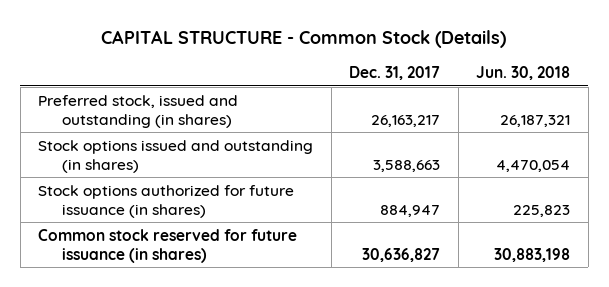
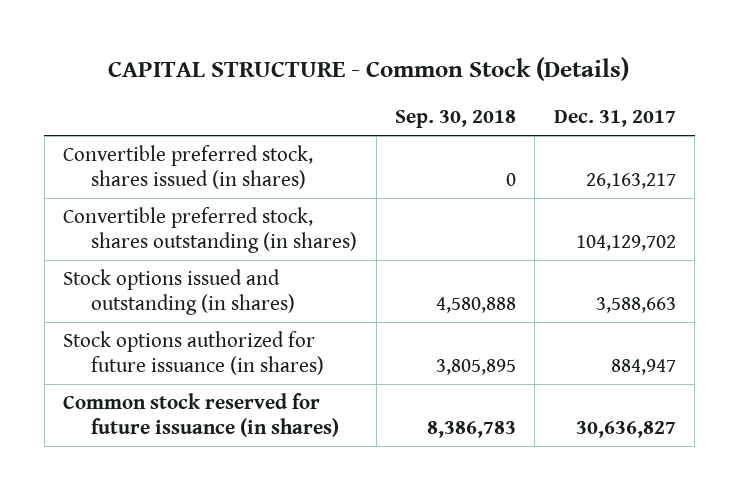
- | Dec. 31, 2017 | Jun. 30, 2018
+ | Sep. 30, 2018 | Dec. 31, 2017
- Preferred stock, issued and outstanding (in shares) | 26,163,217 | 26,187,321
+ Convertible preferred stock, shares issued (in shares) | 0 | 26,163,217
+ Convertible preferred stock, shares outstanding (in shares) | | 104,129,702

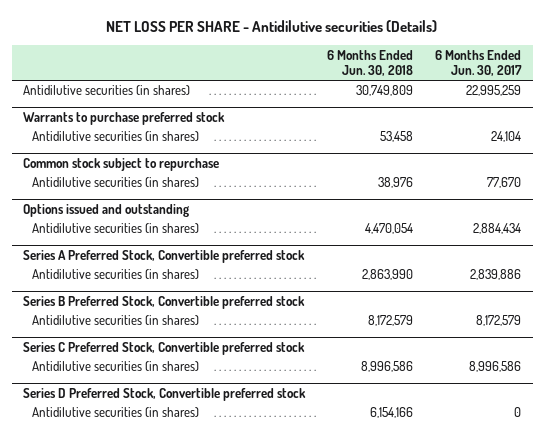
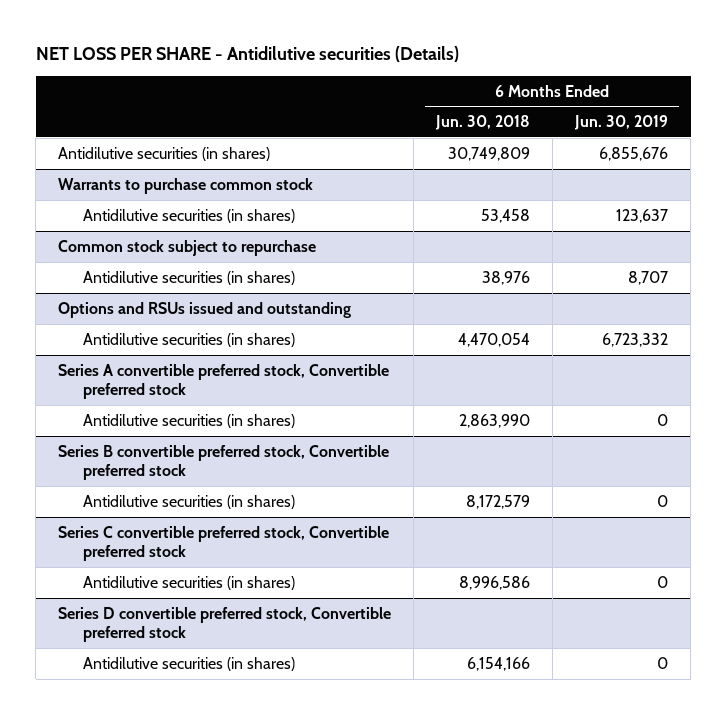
- | 6 Months Ended Jun. 30, 2018 | 6 Months Ended Jun. 30, 2017
+ | 6 Months Ended Jun. 30, 2018 | 6 Months Ended Jun. 30, 2019
- Warrants to purchase preferred stock
+ Warrants to purchase common stock
- Options issued and outstanding
+ Options and RSUs issued and outstanding
- Series A Preferred Stock, Convertible preferred stock
+ Series A convertible preferred stock, Convertible preferred stock
- Series B Preferred Stock, Convertible preferred stock
+ Series B convertible preferred stock, Convertible preferred stock
- Series C Preferred Stock, Convertible preferred stock
+ Series C convertible preferred stock, Convertible preferred stock
- Series D Preferred Stock, Convertible preferred stock
+ Series D convertible preferred stock, Convertible preferred stock

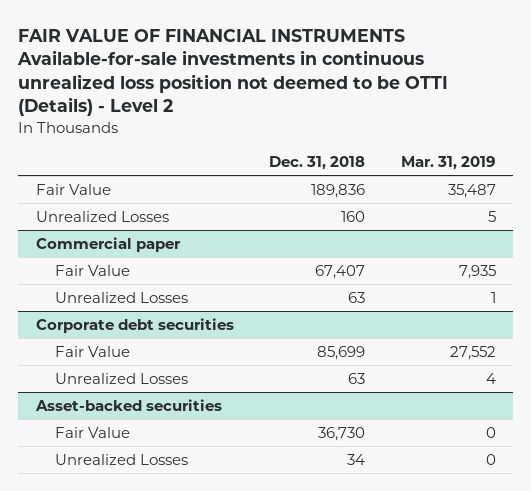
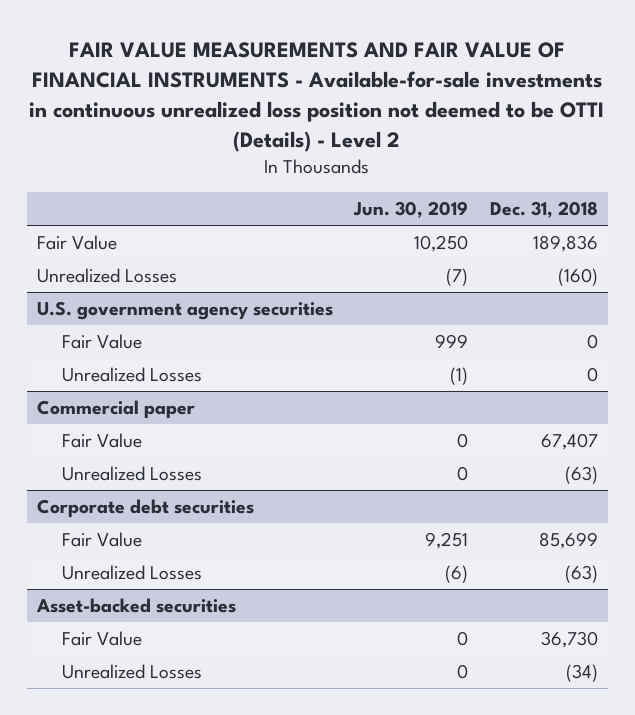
- FAIR VALUE OF FINANCIAL INSTRUMENTS Available-for-sale investments in continuous unrealized loss position not deemed to be OTTI (Details) - Level 2
+ FAIR VALUE MEASUREMENTS AND FAIR VALUE OF FINANCIAL INSTRUMENTS - Available-for-sale investments in continuous unrealized loss position not deemed to be OTTI (Details) - Level 2
- | Dec. 31, 2018 | Mar. 31, 2019
+ | Jun. 30, 2019 | Dec. 31, 2018
- Unrealized Losses | 160 | 5
+ Unrealized Losses | (7) | (160)
+ U.S. government agency securities
+ Fair Value | 999 | 0
+ Unrealized Losses | (1) | 0
@ Commercial paper
- Unrealized Losses | 63 | 1
+ Unrealized Losses | 0 | (63)
@ Corporate debt securities
- Unrealized Losses | 63 | 4
+ Unrealized Losses | (6) | (63)
@ Asset-backed securities
- Unrealized Losses | 34 | 0
+ Unrealized Losses | 0 | (34)

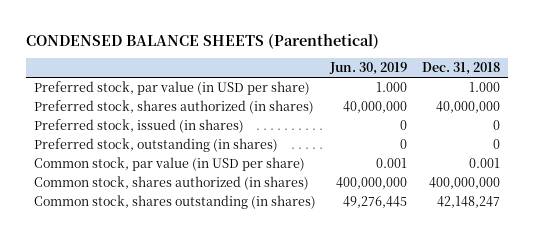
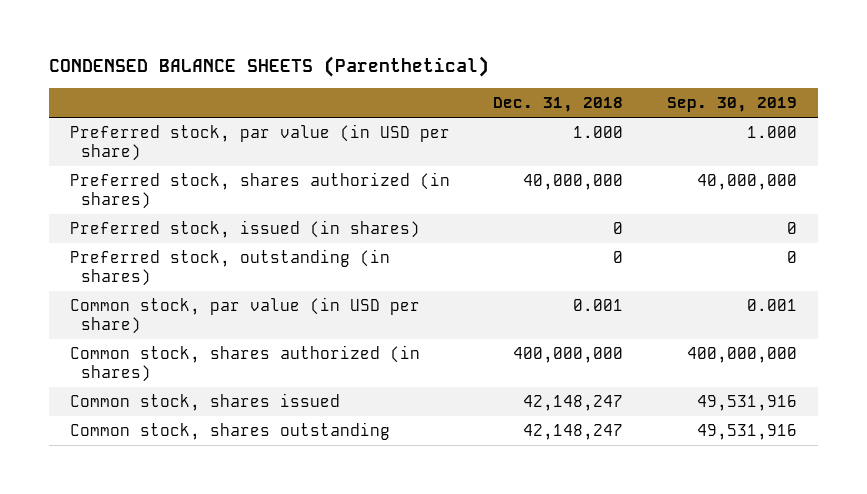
- | Jun. 30, 2019 | Dec. 31, 2018
+ | Dec. 31, 2018 | Sep. 30, 2019
- Common stock, shares outstanding (in shares) | 49,276,445 | 42,148,247
+ Common stock, shares issued | 42,148,247 | 49,531,916
+ Common stock, shares outstanding | 42,148,247 | 49,531,916

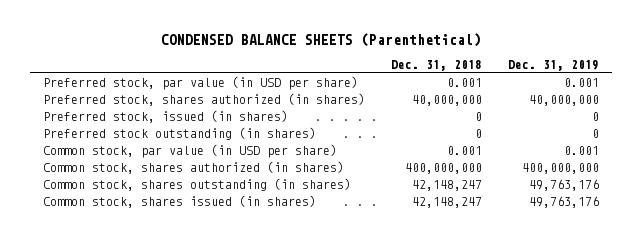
- | Dec. 31, 2018 | Sep. 30, 2019
+ | Dec. 31, 2018 | Dec. 31, 2019
- Preferred stock, par value (in USD per share) | 1.000 | 1.000
+ Preferred stock, par value (in USD per share) | 0.001 | 0.001
- Preferred stock, outstanding (in shares) | 0 | 0
+ Preferred stock outstanding (in shares) | 0 | 0
- Common stock, shares issued | 42,148,247 | 49,531,916
- Common stock, shares outstanding | 42,148,247 | 49,531,916
+ Common stock, shares outstanding (in shares) | 42,148,247 | 49,763,176
+ Common stock, shares issued (in shares) | 42,148,247 | 49,763,176

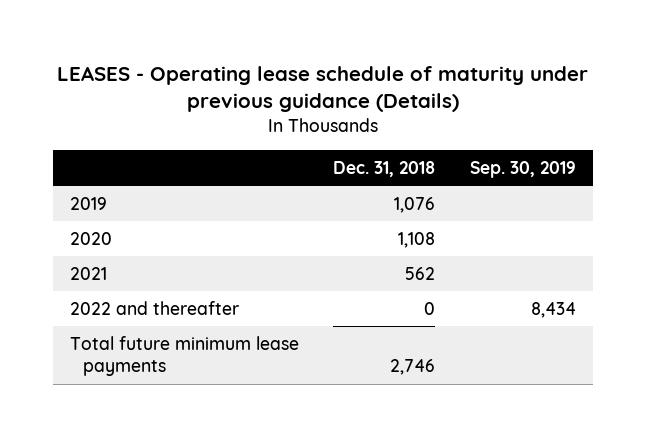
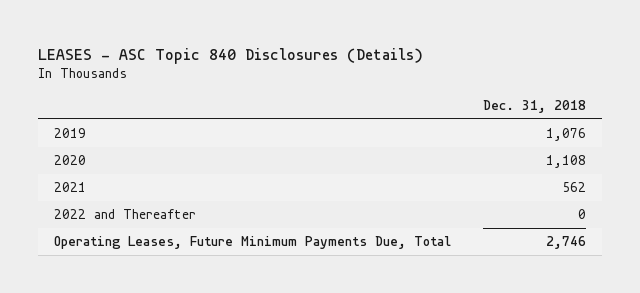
- LEASES - Operating lease schedule of maturity under previous guidance (Details)
+ LEASES - ASC Topic 840 Disclosures (Details)
- | Dec. 31, 2018 | Sep. 30, 2019
+ | Dec. 31, 2018
- 2022 and thereafter | 0 | 8,434
- Total future minimum lease payments | 2,746 |
+ 2022 and Thereafter | 0
+ Operating Leases, Future Minimum Payments Due, Total | 2,746

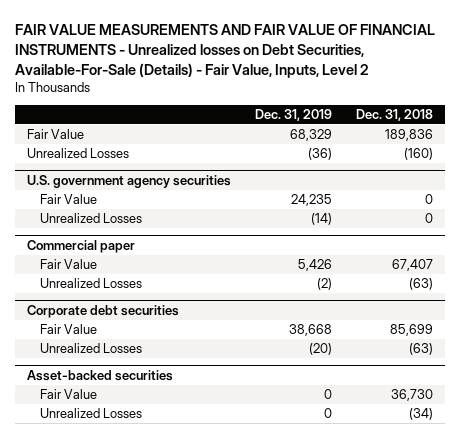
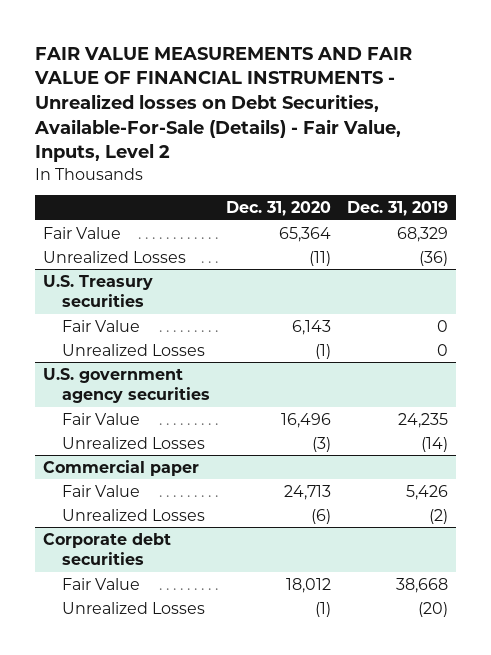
- | Dec. 31, 2019 | Dec. 31, 2018
+ | Dec. 31, 2020 | Dec. 31, 2019
+ U.S. Treasury securities
+ Fair Value | 6,143 | 0
+ Unrealized Losses | (1) | 0
- Asset-backed securities
- Fair Value | 0 | 36,730
- Unrealized Losses | 0 | (34)

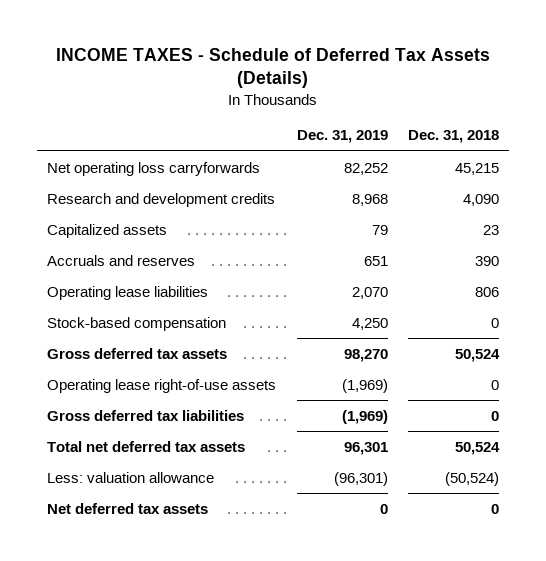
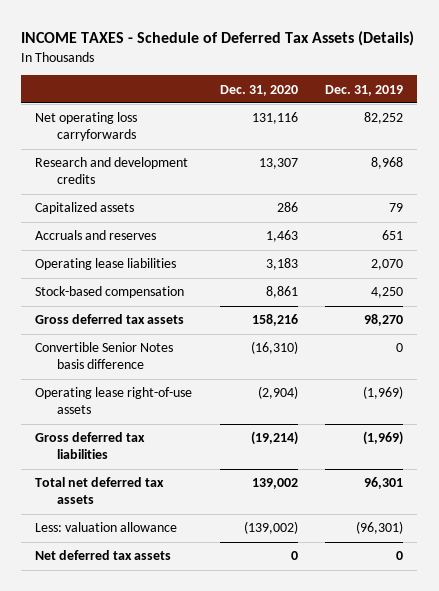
- | Dec. 31, 2019 | Dec. 31, 2018
+ | Dec. 31, 2020 | Dec. 31, 2019
+ Convertible Senior Notes basis difference | (16,310) | 0

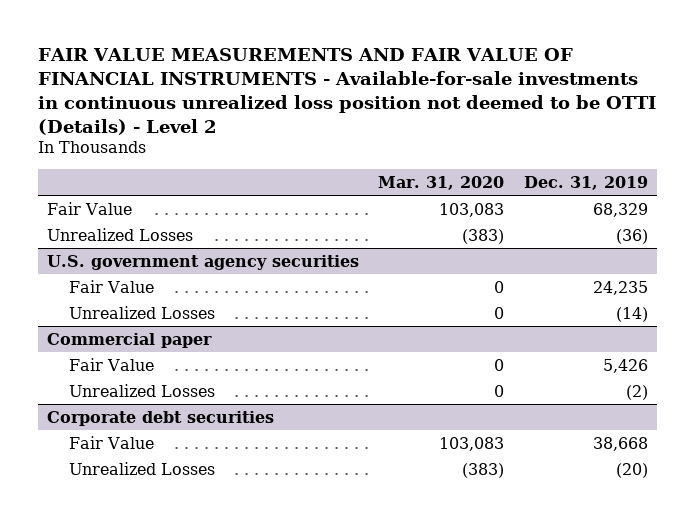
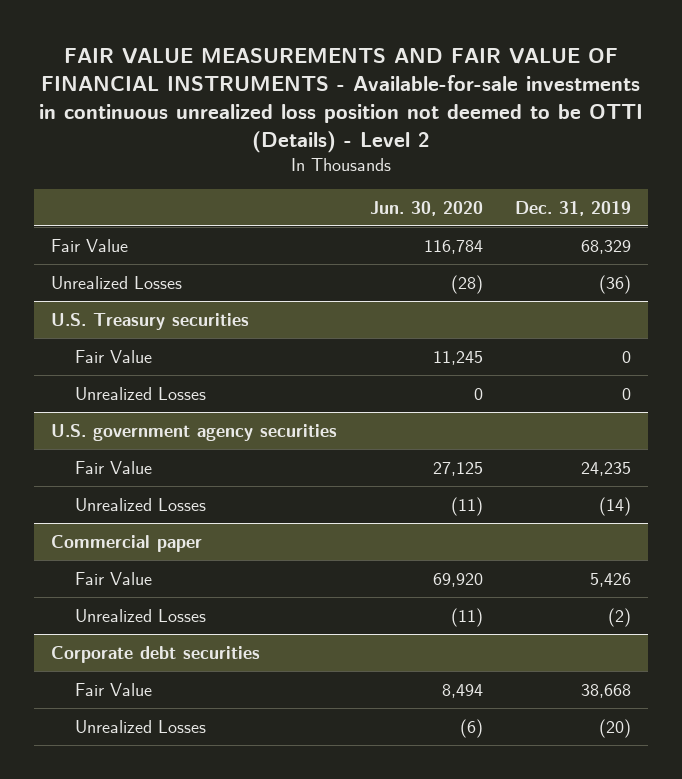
- | Mar. 31, 2020 | Dec. 31, 2019
+ | Jun. 30, 2020 | Dec. 31, 2019
+ U.S. Treasury securities
+ Fair Value | 11,245 | 0
+ Unrealized Losses | 0 | 0

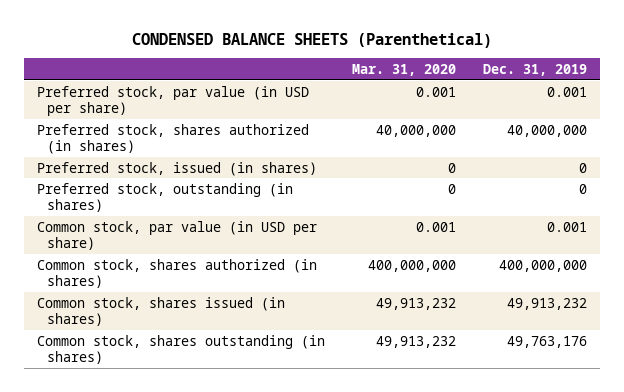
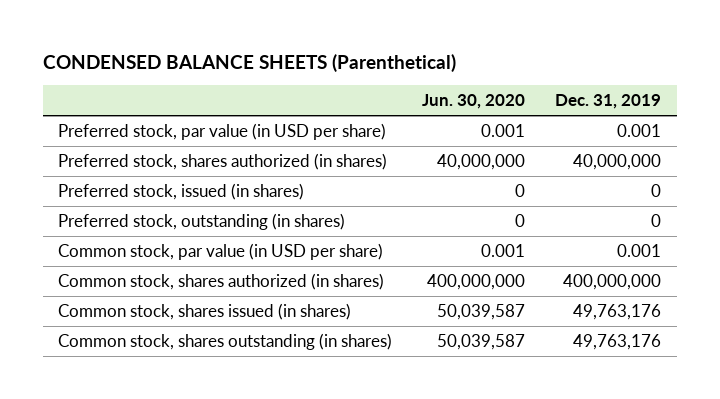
- | Mar. 31, 2020 | Dec. 31, 2019
+ | Jun. 30, 2020 | Dec. 31, 2019
- Common stock, shares issued (in shares) | 49,913,232 | 49,913,232
+ Common stock, shares issued (in shares) | 50,039,587 | 49,763,176

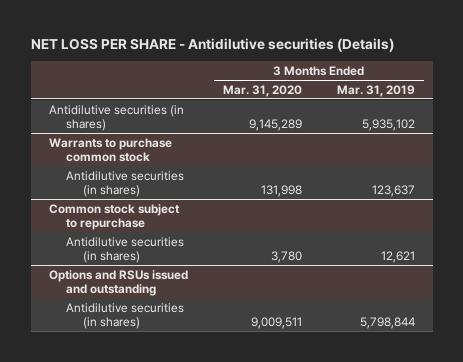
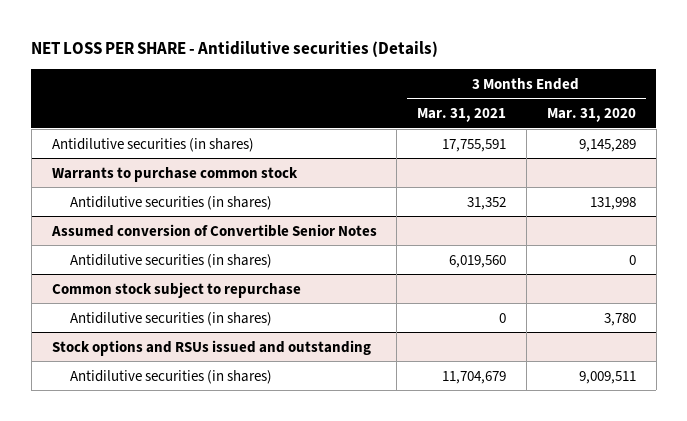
- | 3 Months Ended Mar. 31, 2020 | 3 Months Ended Mar. 31, 2019
+ | 3 Months Ended Mar. 31, 2021 | 3 Months Ended Mar. 31, 2020
+ Assumed conversion of Convertible Senior Notes
+ Antidilutive securities (in shares) | 6,019,560 | 0
- Options and RSUs issued and outstanding
+ Stock options and RSUs issued and outstanding

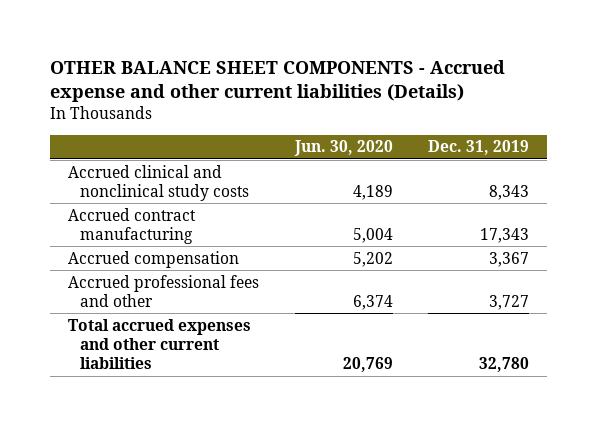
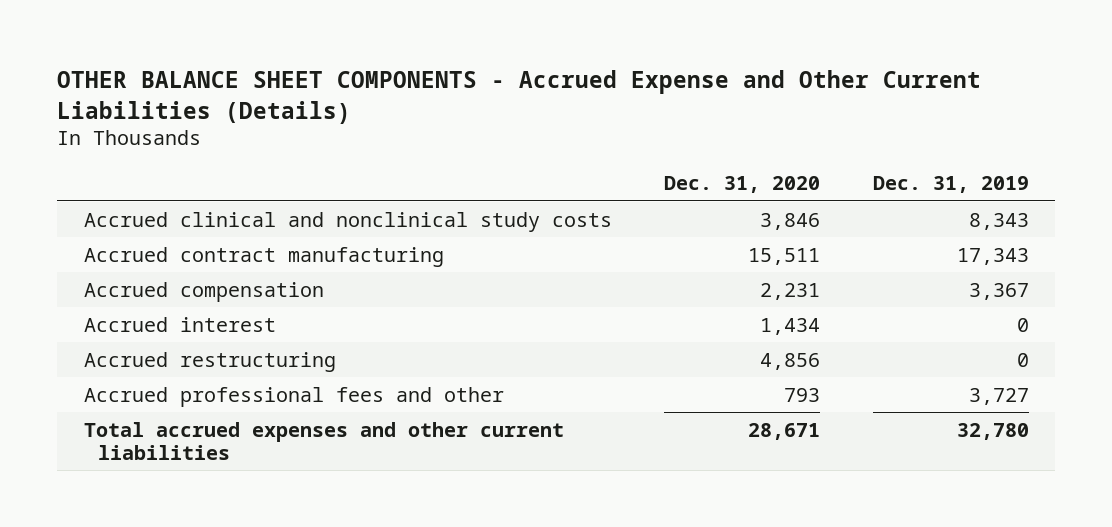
- OTHER BALANCE SHEET COMPONENTS - Accrued expense and other current liabilities (Details)
+ OTHER BALANCE SHEET COMPONENTS - Accrued Expense and Other Current Liabilities (Details)
- | Jun. 30, 2020 | Dec. 31, 2019
+ | Dec. 31, 2020 | Dec. 31, 2019
+ Accrued interest | 1,434 | 0
+ Accrued restructuring | 4,856 | 0

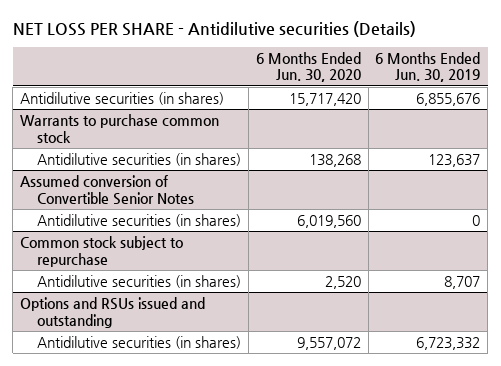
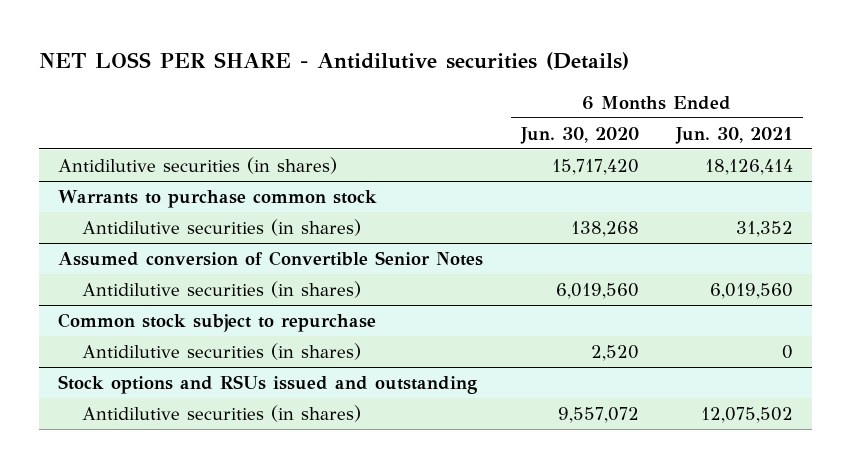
- | 6 Months Ended Jun. 30, 2020 | 6 Months Ended Jun. 30, 2019
+ | 6 Months Ended Jun. 30, 2020 | 6 Months Ended Jun. 30, 2021
- Options and RSUs issued and outstanding
+ Stock options and RSUs issued and outstanding

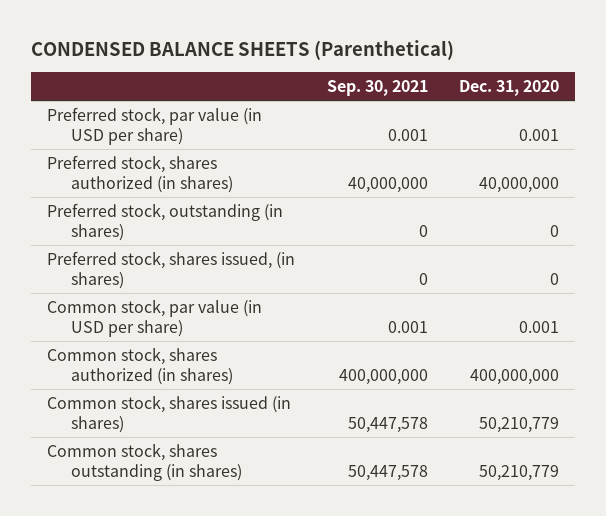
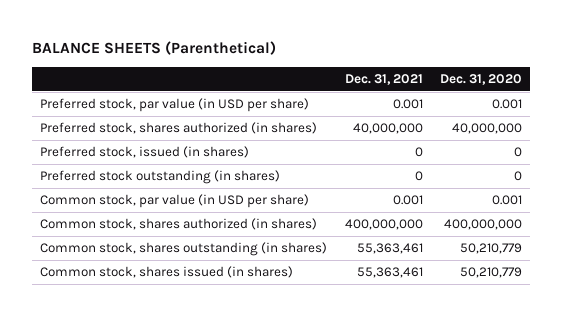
- CONDENSED BALANCE SHEETS (Parenthetical)
+ BALANCE SHEETS (Parenthetical)
- | Sep. 30, 2021 | Dec. 31, 2020
+ | Dec. 31, 2021 | Dec. 31, 2020
- Preferred stock, outstanding (in shares) | 0 | 0
- Preferred stock, shares issued, (in shares) | 0 | 0
+ Preferred stock, issued (in shares) | 0 | 0
+ Preferred stock outstanding (in shares) | 0 | 0
moved down: Common stock, shares issued (in shares) | 55,363,461 | 50,210,779

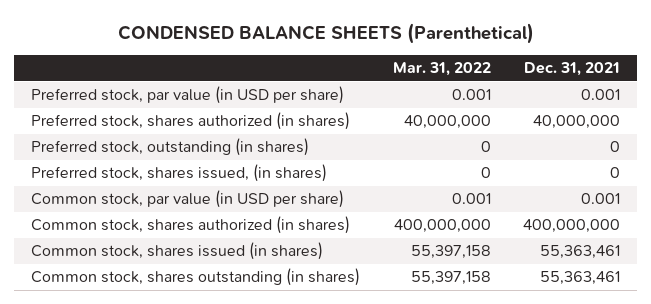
- BALANCE SHEETS (Parenthetical)
+ CONDENSED BALANCE SHEETS (Parenthetical)
- | Dec. 31, 2021 | Dec. 31, 2020
+ | Mar. 31, 2022 | Dec. 31, 2021
- Preferred stock, issued (in shares) | 0 | 0
- Preferred stock outstanding (in shares) | 0 | 0
+ Preferred stock, outstanding (in shares) | 0 | 0
+ Preferred stock, shares issued, (in shares) | 0 | 0
moved down: Common stock, shares outstanding (in shares) | 55,397,158 | 55,363,461

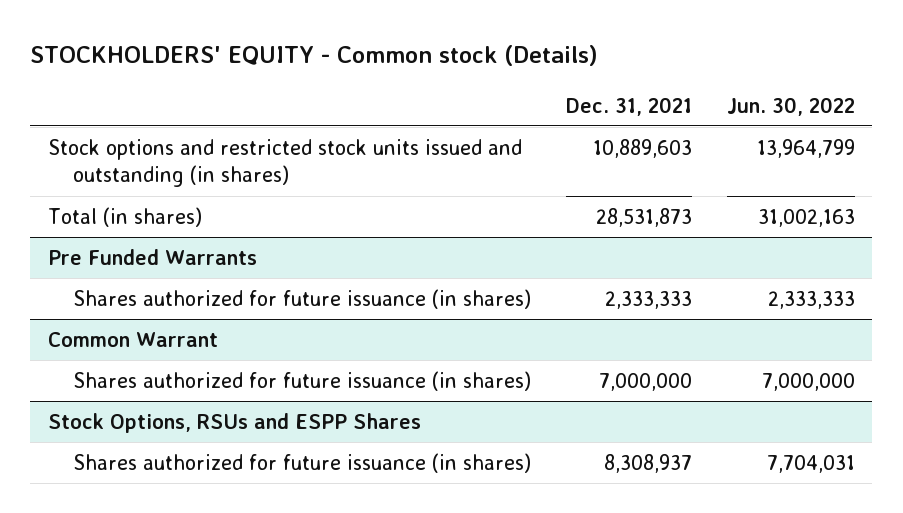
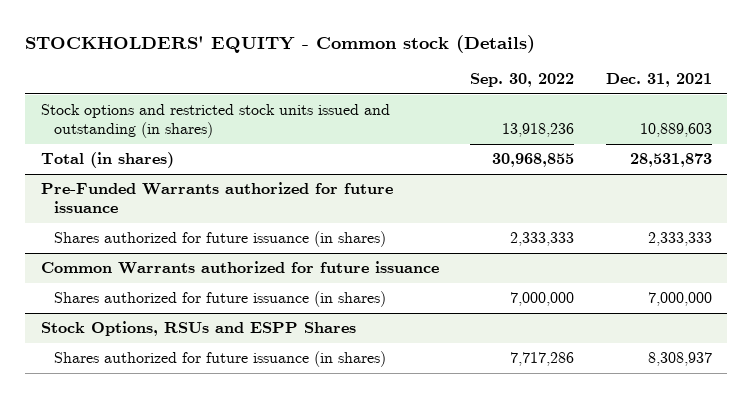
- | Dec. 31, 2021 | Jun. 30, 2022
+ | Sep. 30, 2022 | Dec. 31, 2021
- Pre Funded Warrants
+ Pre-Funded Warrants authorized for future issuance
- Common Warrant
+ Common Warrants authorized for future issuance

